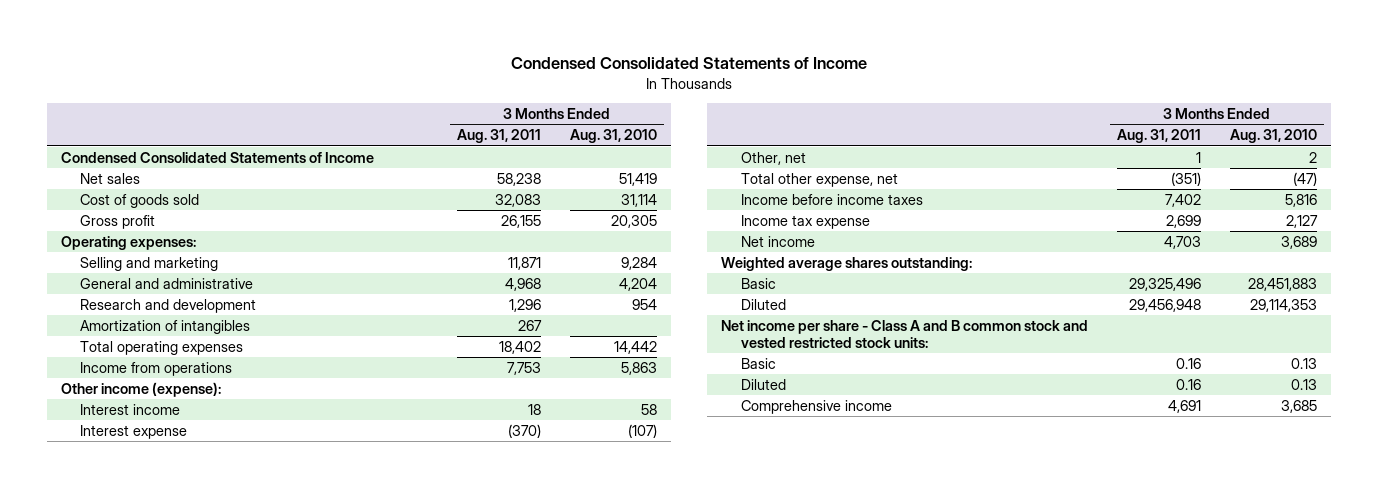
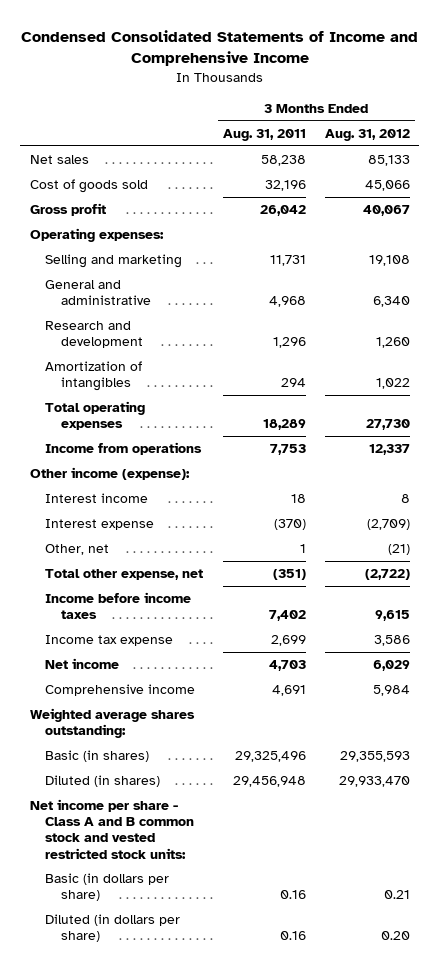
- Condensed Consolidated Statements of Income
+ Condensed Consolidated Statements of Income and Comprehensive Income
- | 3 Months Ended Aug. 31, 2011 | 3 Months Ended Aug. 31, 2010
+ | 3 Months Ended Aug. 31, 2011 | 3 Months Ended Aug. 31, 2012
- Condensed Consolidated Statements of Income
- Cost of goods sold | 32,083 | 31,114
- Gross profit | 26,155 | 20,305
+ Cost of goods sold | 32,196 | 45,066
+ Gross profit | 26,042 | 40,067
- Selling and marketing | 11,871 | 9,284
+ Selling and marketing | 11,731 | 19,108
- Amortization of intangibles | 267 |
- Total operating expenses | 18,402 | 14,442
+ Amortization of intangibles | 294 | 1,022
+ Total operating expenses | 18,289 | 27,730
moved up: Comprehensive income | 4,691 | 5,984
- Basic | 29,325,496 | 28,451,883
- Diluted | 29,456,948 | 29,114,353
+ Basic (in shares) | 29,325,496 | 29,355,593
+ Diluted (in shares) | 29,456,948 | 29,933,470
- Basic | 0.16 | 0.13
- Diluted | 0.16 | 0.13
+ Basic (in dollars per share) | 0.16 | 0.21
+ Diluted (in dollars per share) | 0.16 | 0.20

